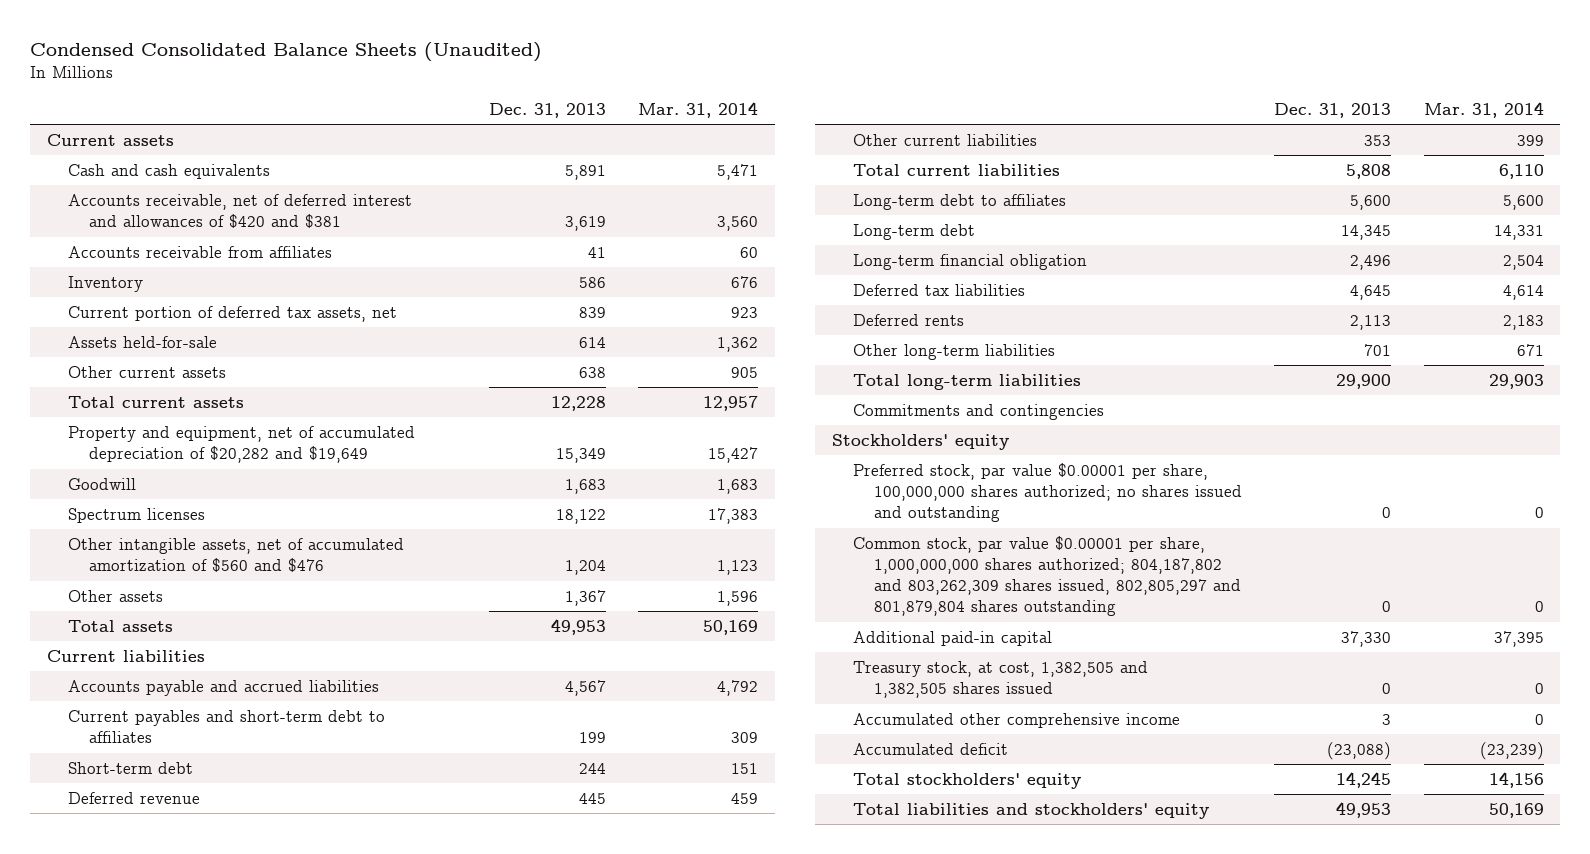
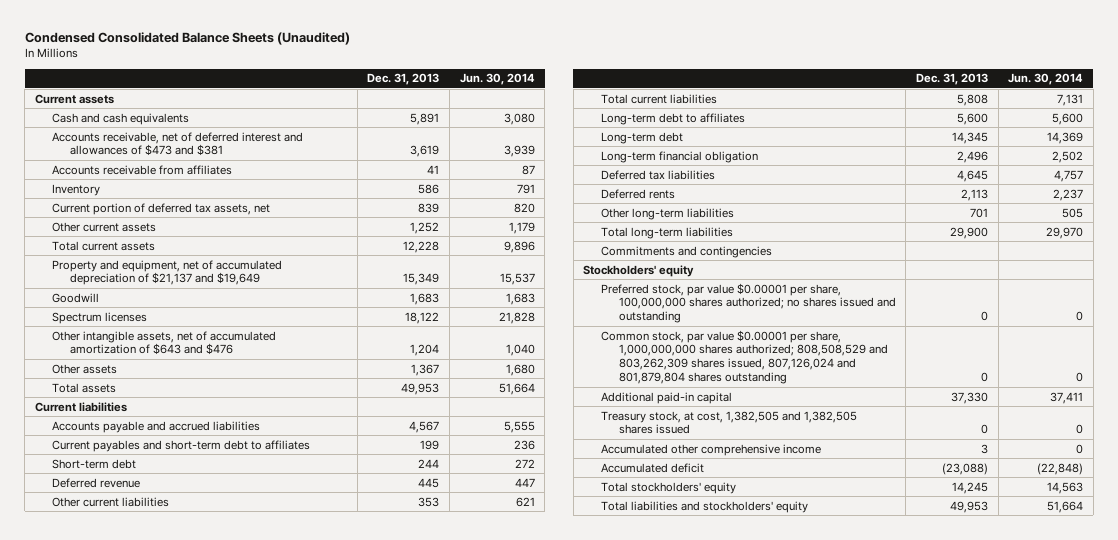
- | Dec. 31, 2013 | Mar. 31, 2014
+ | Dec. 31, 2013 | Jun. 30, 2014
- Accounts receivable, net of deferred interest and allowances of $420 and $381 | 3,619 | 3,560
+ Accounts receivable, net of deferred interest and allowances of $473 and $381 | 3,619 | 3,939
- Assets held-for-sale | 614 | 1,362
- Other current assets | 638 | 905
+ Other current assets | 1,252 | 1,179
- Property and equipment, net of accumulated depreciation of $20,282 and $19,649 | 15,349 | 15,427
+ Property and equipment, net of accumulated depreciation of $21,137 and $19,649 | 15,349 | 15,537
- Other intangible assets, net of accumulated amortization of $560 and $476 | 1,204 | 1,123
+ Other intangible assets, net of accumulated amortization of $643 and $476 | 1,204 | 1,040
- Common stock, par value $0.00001 per share, 1,000,000,000 shares authorized; 804,187,802 and 803,262,309 shares issued, 802,805,297 and 801,879,804 shares outstanding | 0 | 0
+ Common stock, par value $0.00001 per share, 1,000,000,000 shares authorized; 808,508,529 and 803,262,309 shares issued, 807,126,024 and 801,879,804 shares outstanding | 0 | 0

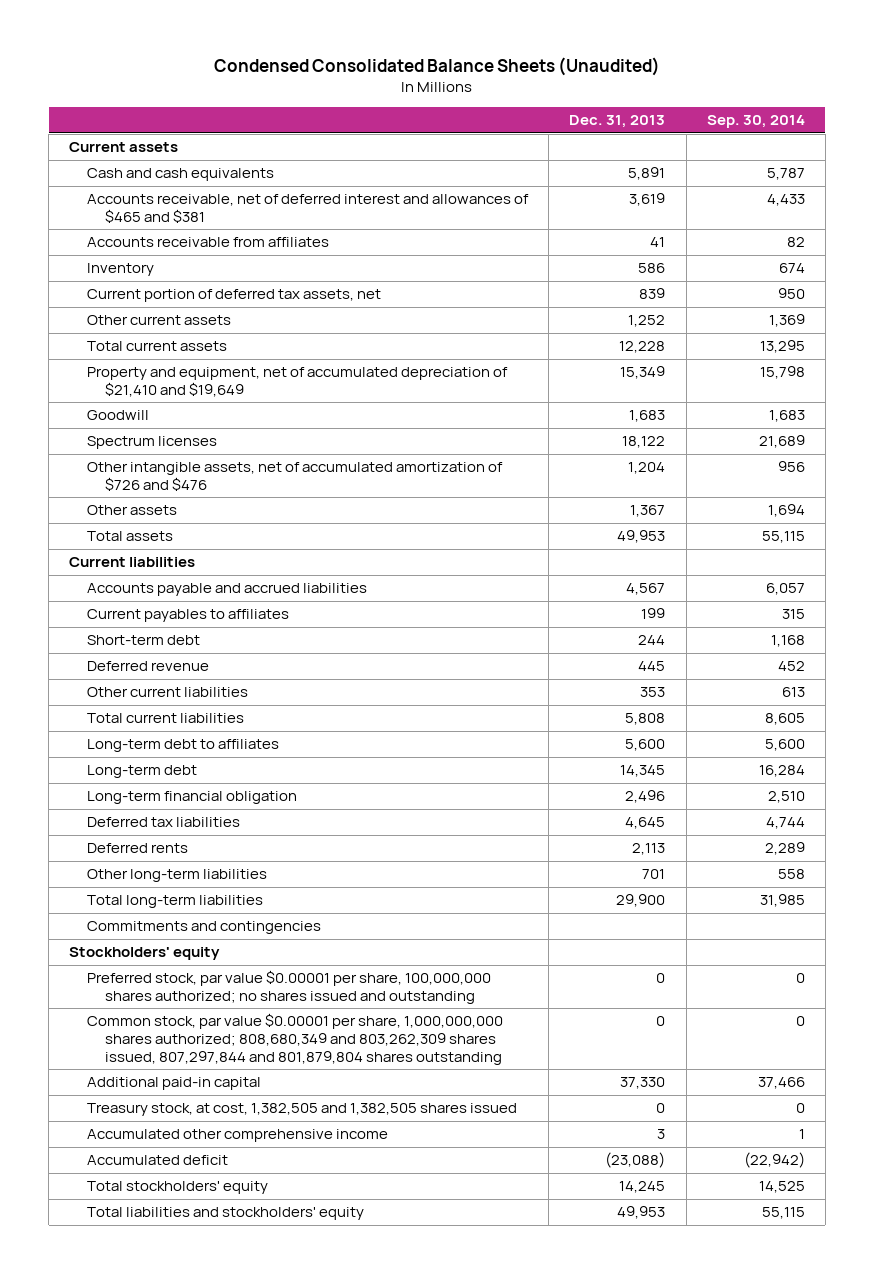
- | Dec. 31, 2013 | Jun. 30, 2014
+ | Dec. 31, 2013 | Sep. 30, 2014
- Accounts receivable, net of deferred interest and allowances of $473 and $381 | 3,619 | 3,939
+ Accounts receivable, net of deferred interest and allowances of $465 and $381 | 3,619 | 4,433
- Property and equipment, net of accumulated depreciation of $21,137 and $19,649 | 15,349 | 15,537
+ Property and equipment, net of accumulated depreciation of $21,410 and $19,649 | 15,349 | 15,798
- Other intangible assets, net of accumulated amortization of $643 and $476 | 1,204 | 1,040
+ Other intangible assets, net of accumulated amortization of $726 and $476 | 1,204 | 956
- Current payables and short-term debt to affiliates | 199 | 236
+ Current payables to affiliates | 199 | 315
- Common stock, par value $0.00001 per share, 1,000,000,000 shares authorized; 808,508,529 and 803,262,309 shares issued, 807,126,024 and 801,879,804 shares outstanding | 0 | 0
+ Common stock, par value $0.00001 per share, 1,000,000,000 shares authorized; 808,680,349 and 803,262,309 shares issued, 807,297,844 and 801,879,804 shares outstanding | 0 | 0

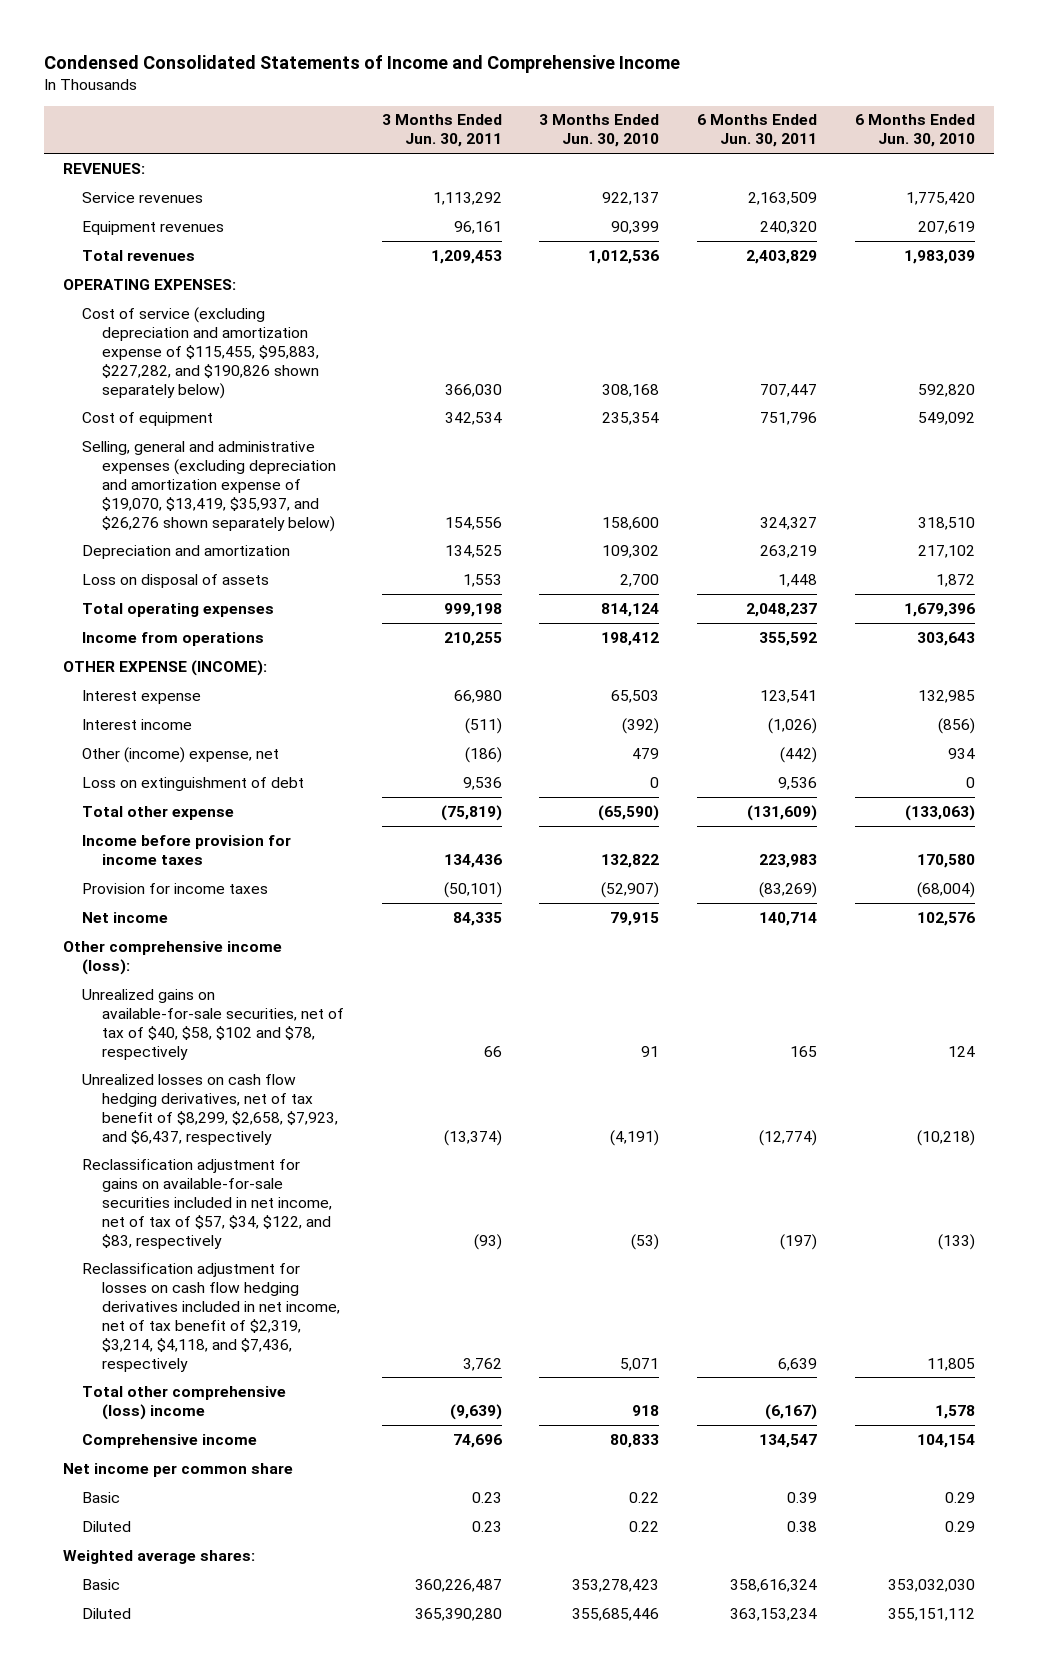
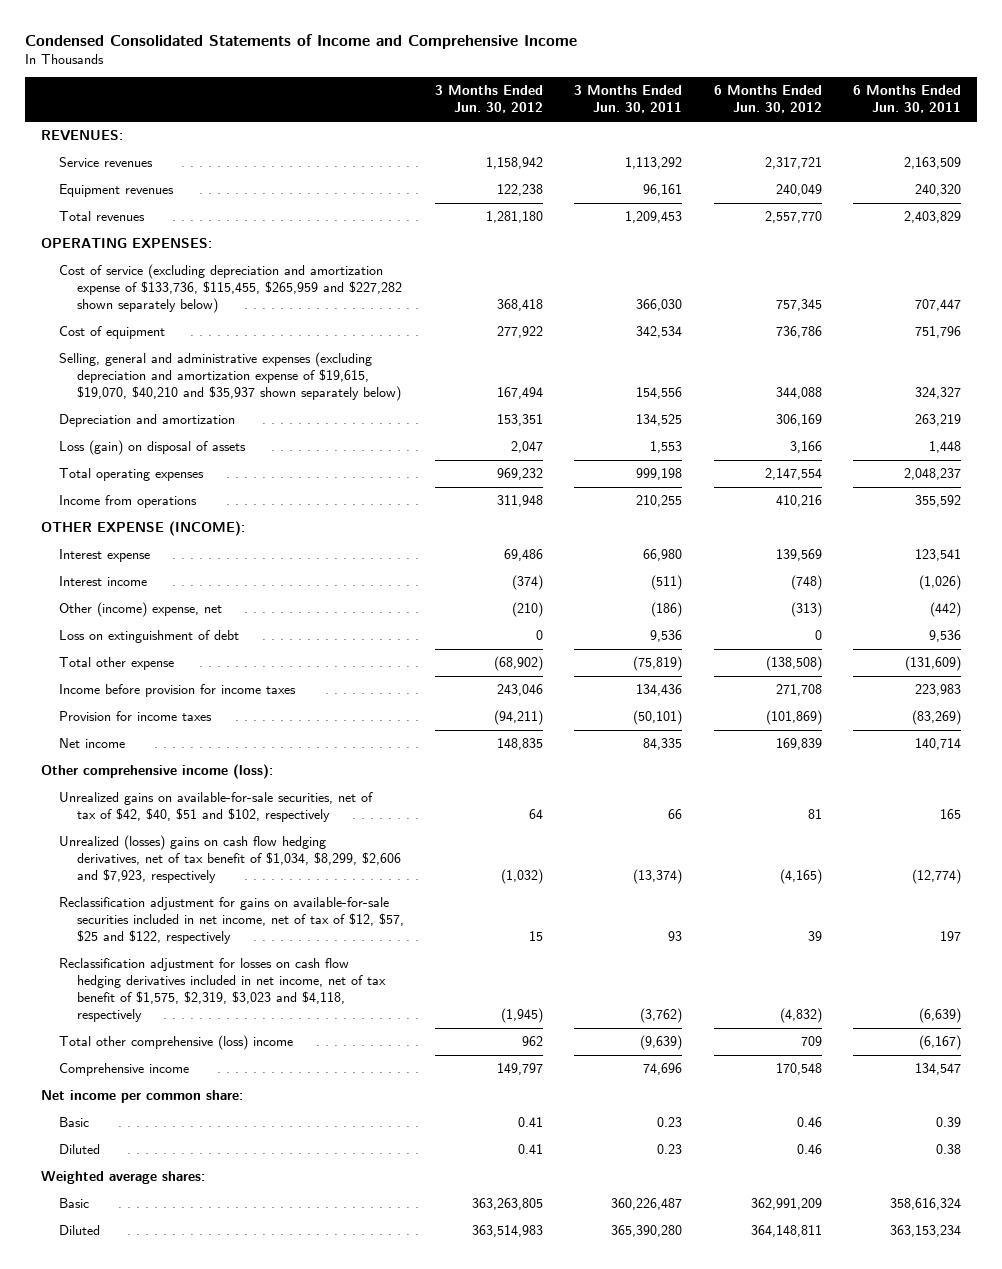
- | 3 Months Ended Jun. 30, 2011 | 3 Months Ended Jun. 30, 2010 | 6 Months Ended Jun. 30, 2011 | 6 Months Ended Jun. 30, 2010
+ | 3 Months Ended Jun. 30, 2012 | 3 Months Ended Jun. 30, 2011 | 6 Months Ended Jun. 30, 2012 | 6 Months Ended Jun. 30, 2011
- Cost of service (excluding depreciation and amortization expense of $115,455, $95,883, $227,282, and $190,826 shown separately below) | 366,030 | 308,168 | 707,447 | 592,820
+ Cost of service (excluding depreciation and amortization expense of $133,736, $115,455, $265,959 and $227,282 shown separately below) | 368,418 | 366,030 | 757,345 | 707,447
- Selling, general and administrative expenses (excluding depreciation and amortization expense of $19,070, $13,419, $35,937, and $26,276 shown separately below) | 154,556 | 158,600 | 324,327 | 318,510
+ Selling, general and administrative expenses (excluding depreciation and amortization expense of $19,615, $19,070, $40,210 and $35,937 shown separately below) | 167,494 | 154,556 | 344,088 | 324,327
- Loss on disposal of assets | 1,553 | 2,700 | 1,448 | 1,872
+ Loss (gain) on disposal of assets | 2,047 | 1,553 | 3,166 | 1,448
- Unrealized gains on available-for-sale securities, net of tax of $40, $58, $102 and $78, respectively | 66 | 91 | 165 | 124
- Unrealized losses on cash flow hedging derivatives, net of tax benefit of $8,299, $2,658, $7,923, and $6,437, respectively | (13,374) | (4,191) | (12,774) | (10,218)
- Reclassification adjustment for gains on available-for-sale securities included in net income, net of tax of $57, $34, $122, and $83, respectively | (93) | (53) | (197) | (133)
- Reclassification adjustment for losses on cash flow hedging derivatives included in net income, net of tax benefit of $2,319, $3,214, $4,118, and $7,436, respectively | 3,762 | 5,071 | 6,639 | 11,805
+ Unrealized gains on available-for-sale securities, net of tax of $42, $40, $51 and $102, respectively | 64 | 66 | 81 | 165
+ Unrealized (losses) gains on cash flow hedging derivatives, net of tax benefit of $1,034, $8,299, $2,606 and $7,923, respectively | (1,032) | (13,374) | (4,165) | (12,774)
+ Reclassification adjustment for gains on available-for-sale securities included in net income, net of tax of $12, $57, $25 and $122, respectively | 15 | 93 | 39 | 197
+ Reclassification adjustment for losses on cash flow hedging derivatives included in net income, net of tax benefit of $1,575, $2,319, $3,023 and $4,118, respectively | (1,945) | (3,762) | (4,832) | (6,639)
- Net income per common share
+ Net income per common share:

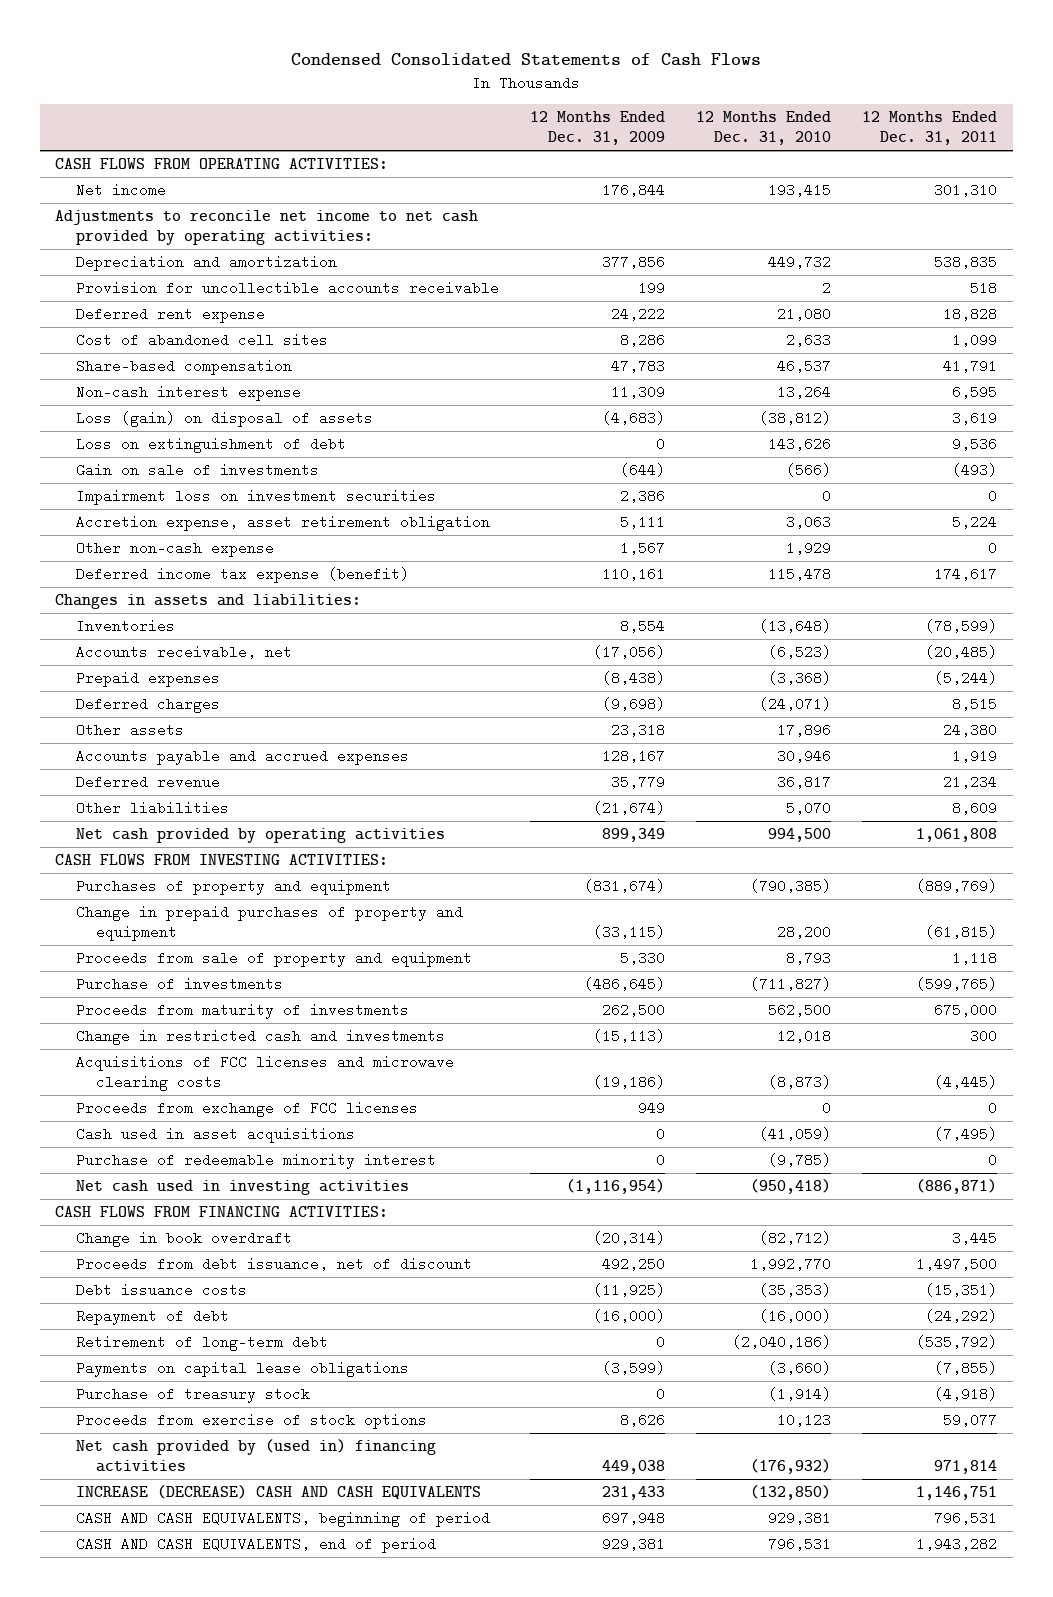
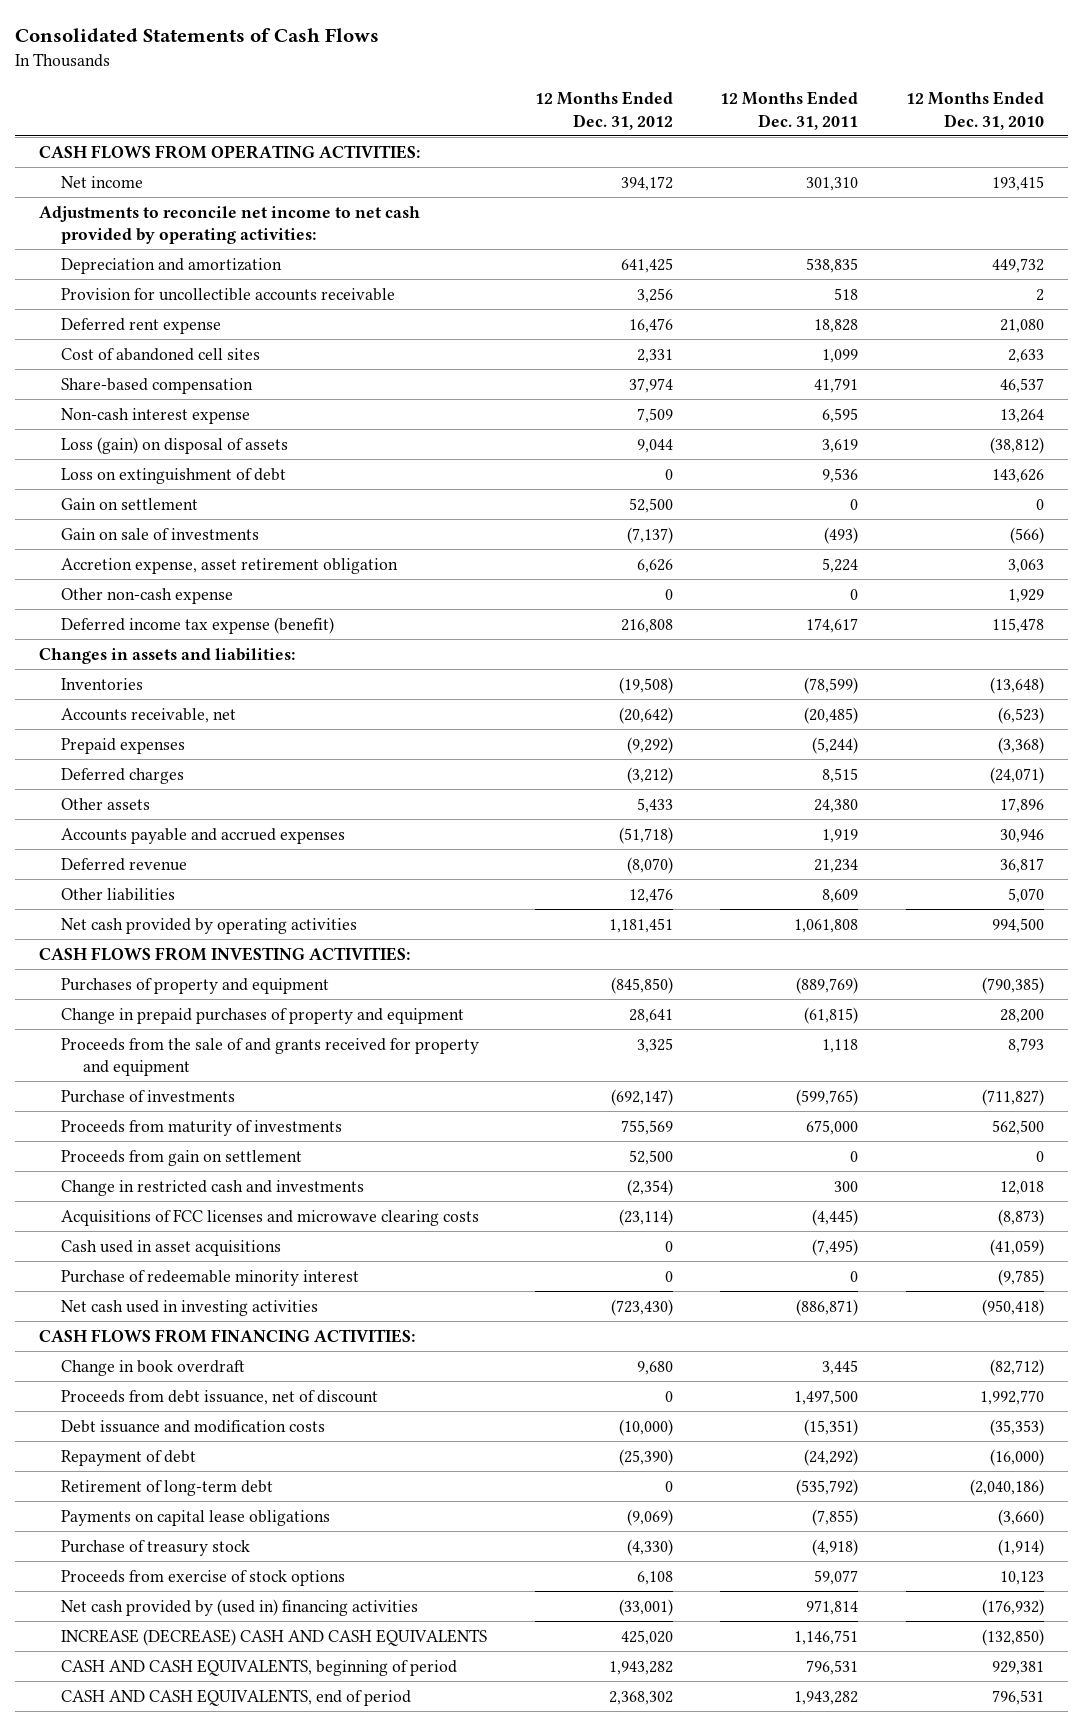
- Condensed Consolidated Statements of Cash Flows
+ Consolidated Statements of Cash Flows
- | 12 Months Ended Dec. 31, 2009 | 12 Months Ended Dec. 31, 2010 | 12 Months Ended Dec. 31, 2011
+ | 12 Months Ended Dec. 31, 2012 | 12 Months Ended Dec. 31, 2011 | 12 Months Ended Dec. 31, 2010
+ Gain on settlement | 52,500 | 0 | 0
- Impairment loss on investment securities | 2,386 | 0 | 0
- Proceeds from sale of property and equipment | 5,330 | 8,793 | 1,118
+ Proceeds from the sale of and grants received for property and equipment | 3,325 | 1,118 | 8,793
+ Proceeds from gain on settlement | 52,500 | 0 | 0
- Proceeds from exchange of FCC licenses | 949 | 0 | 0
- Debt issuance costs | (11,925) | (35,353) | (15,351)
+ Debt issuance and modification costs | (10,000) | (15,351) | (35,353)

